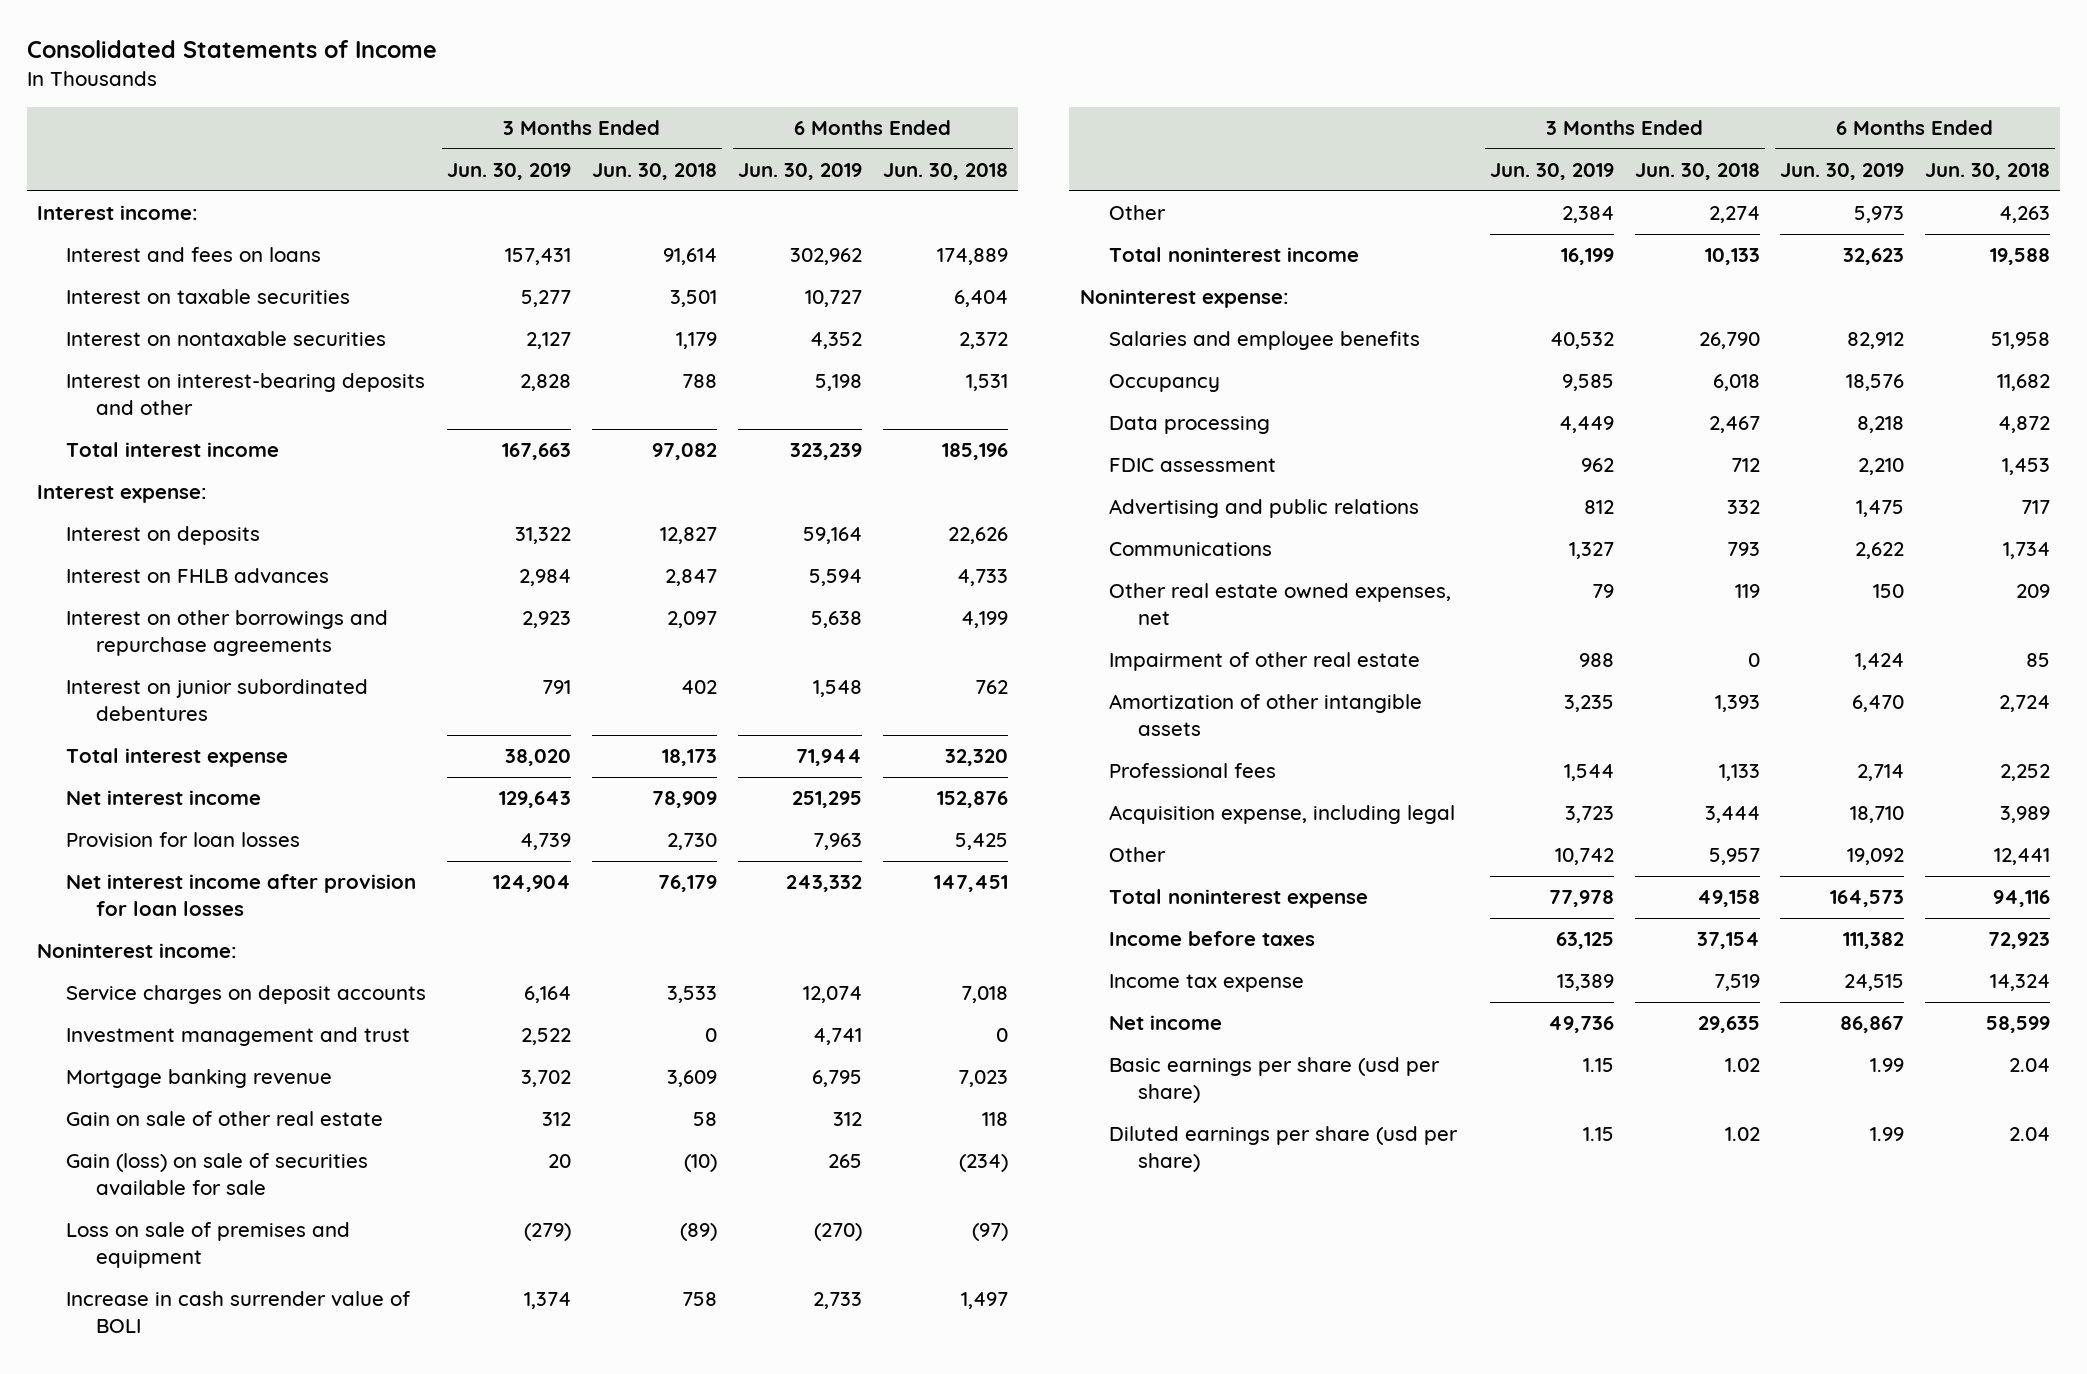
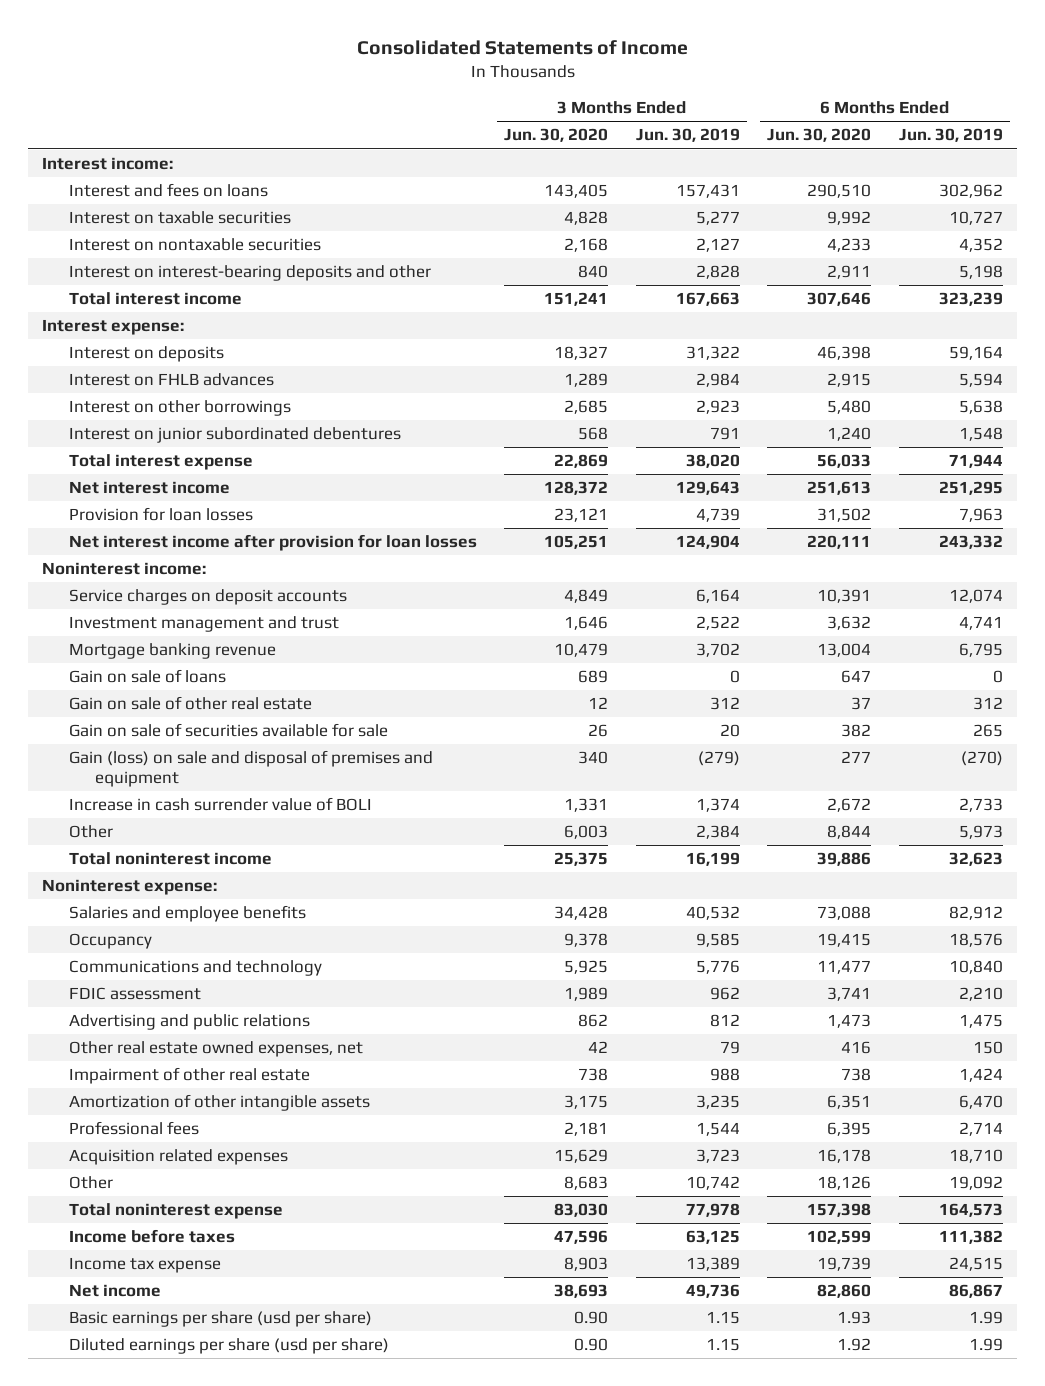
- | 3 Months Ended Jun. 30, 2019 | 3 Months Ended Jun. 30, 2018 | 6 Months Ended Jun. 30, 2019 | 6 Months Ended Jun. 30, 2018
+ | 3 Months Ended Jun. 30, 2020 | 3 Months Ended Jun. 30, 2019 | 6 Months Ended Jun. 30, 2020 | 6 Months Ended Jun. 30, 2019
- Interest on other borrowings and repurchase agreements | 2,923 | 2,097 | 5,638 | 4,199
+ Interest on other borrowings | 2,685 | 2,923 | 5,480 | 5,638
+ Gain on sale of loans | 689 | 0 | 647 | 0
- Gain (loss) on sale of securities available for sale | 20 | (10) | 265 | (234)
- Loss on sale of premises and equipment | (279) | (89) | (270) | (97)
+ Gain on sale of securities available for sale | 26 | 20 | 382 | 265
+ Gain (loss) on sale and disposal of premises and equipment | 340 | (279) | 277 | (270)
- Data processing | 4,449 | 2,467 | 8,218 | 4,872
+ Communications and technology | 5,925 | 5,776 | 11,477 | 10,840
- Communications | 1,327 | 793 | 2,622 | 1,734
- Acquisition expense, including legal | 3,723 | 3,444 | 18,710 | 3,989
+ Acquisition related expenses | 15,629 | 3,723 | 16,178 | 18,710

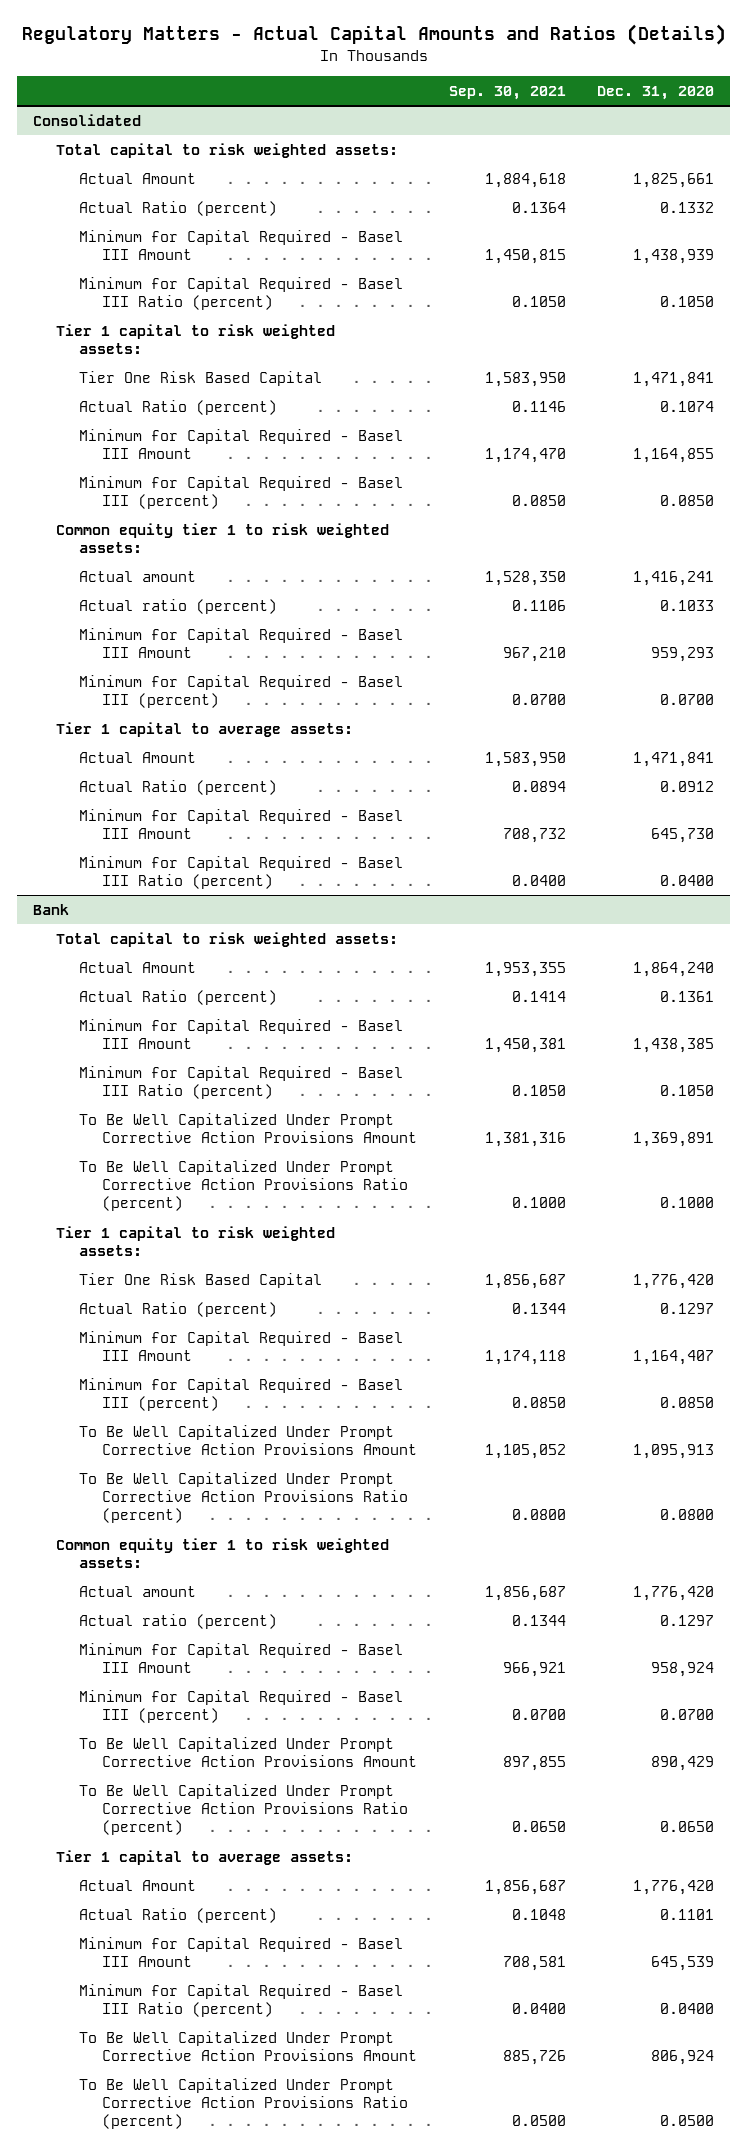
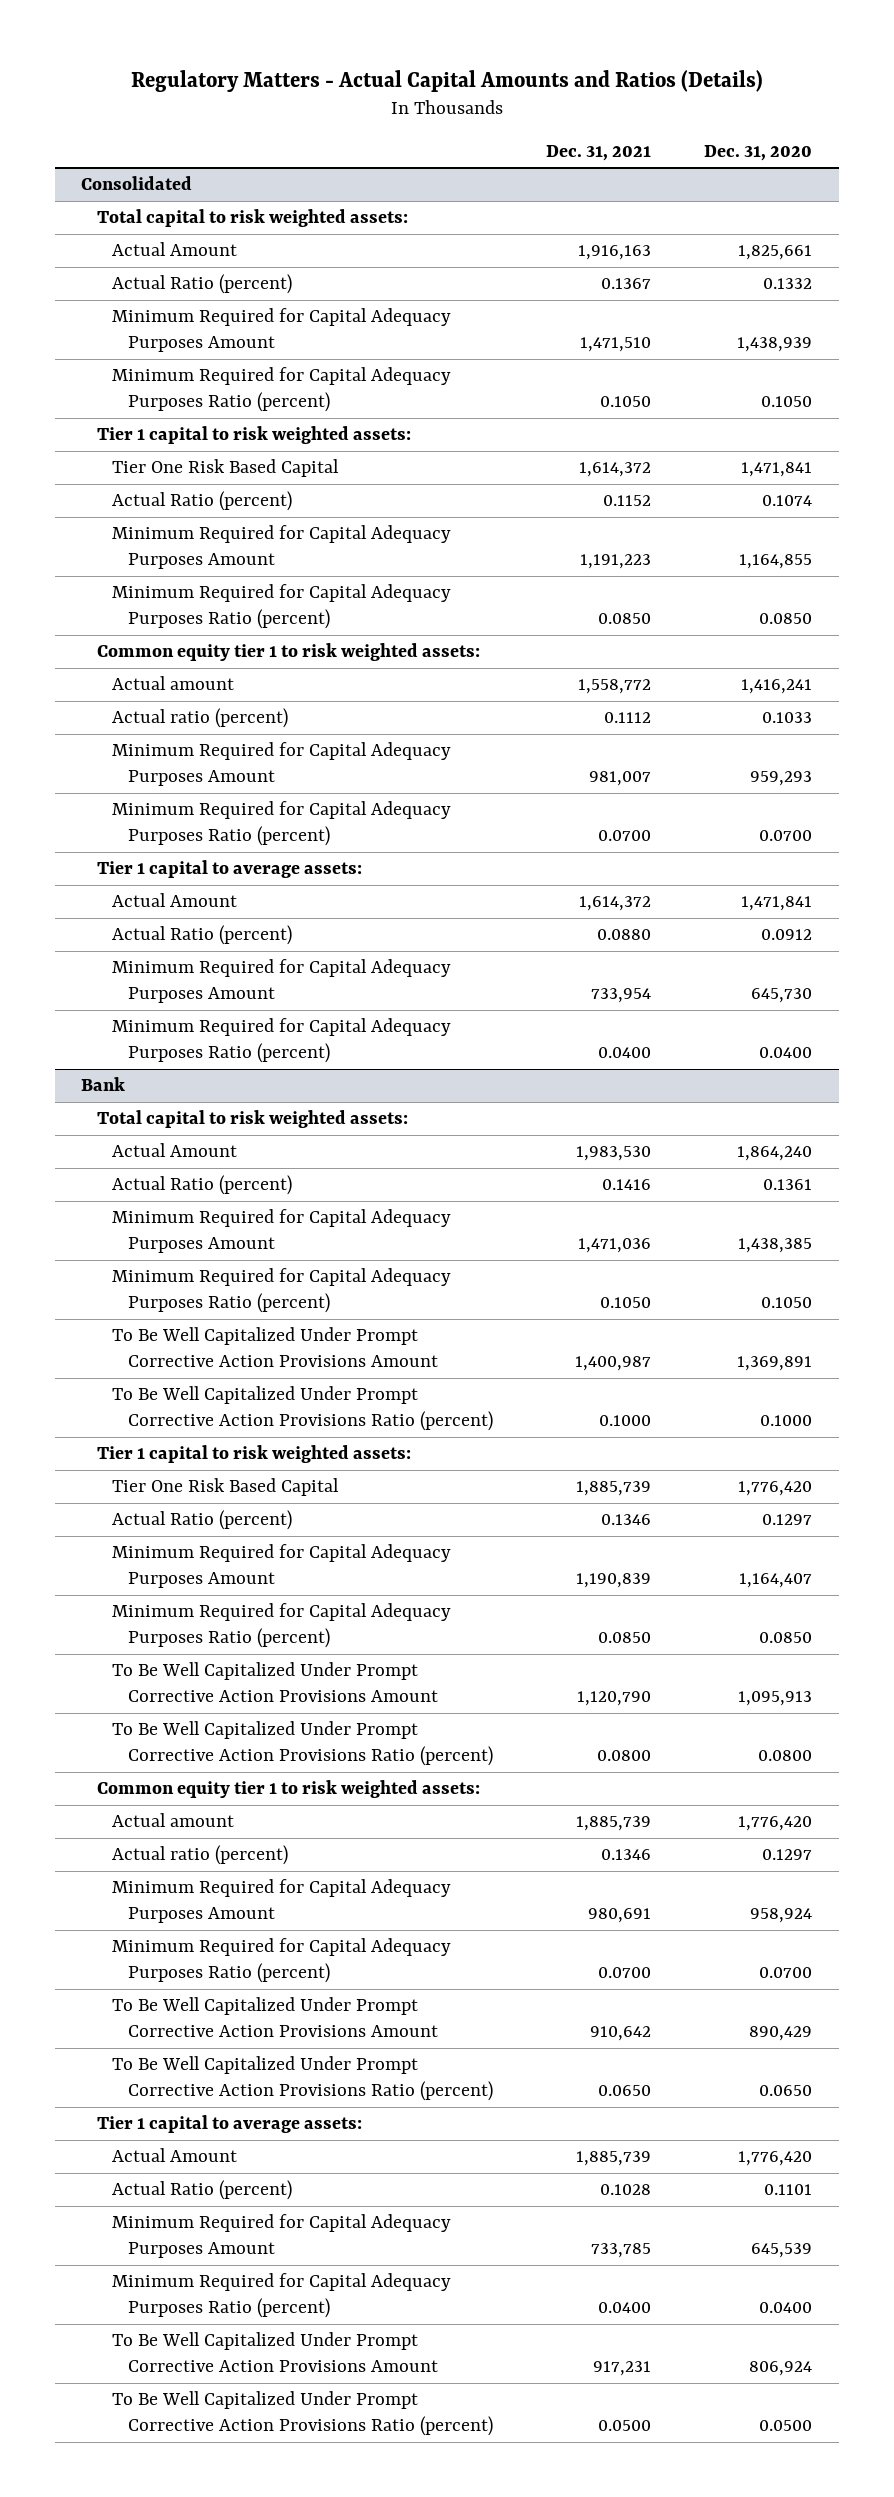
- | Sep. 30, 2021 | Dec. 31, 2020
+ | Dec. 31, 2021 | Dec. 31, 2020
@ Consolidated
- Minimum for Capital Required - Basel III Amount | 1,450,815 | 1,438,939
- Minimum for Capital Required - Basel III Ratio (percent) | 0.1050 | 0.1050
+ Minimum Required for Capital Adequacy Purposes Amount | 1,471,510 | 1,438,939
+ Minimum Required for Capital Adequacy Purposes Ratio (percent) | 0.1050 | 0.1050
- Minimum for Capital Required - Basel III Amount | 1,174,470 | 1,164,855
- Minimum for Capital Required - Basel III (percent) | 0.0850 | 0.0850
+ Minimum Required for Capital Adequacy Purposes Amount | 1,191,223 | 1,164,855
+ Minimum Required for Capital Adequacy Purposes Ratio (percent) | 0.0850 | 0.0850
- Minimum for Capital Required - Basel III Amount | 967,210 | 959,293
- Minimum for Capital Required - Basel III (percent) | 0.0700 | 0.0700
+ Minimum Required for Capital Adequacy Purposes Amount | 981,007 | 959,293
+ Minimum Required for Capital Adequacy Purposes Ratio (percent) | 0.0700 | 0.0700
- Minimum for Capital Required - Basel III Amount | 708,732 | 645,730
- Minimum for Capital Required - Basel III Ratio (percent) | 0.0400 | 0.0400
+ Minimum Required for Capital Adequacy Purposes Amount | 733,954 | 645,730
+ Minimum Required for Capital Adequacy Purposes Ratio (percent) | 0.0400 | 0.0400
@ Bank
- Minimum for Capital Required - Basel III Amount | 1,450,381 | 1,438,385
- Minimum for Capital Required - Basel III Ratio (percent) | 0.1050 | 0.1050
+ Minimum Required for Capital Adequacy Purposes Amount | 1,471,036 | 1,438,385
+ Minimum Required for Capital Adequacy Purposes Ratio (percent) | 0.1050 | 0.1050
- Minimum for Capital Required - Basel III Amount | 1,174,118 | 1,164,407
- Minimum for Capital Required - Basel III (percent) | 0.0850 | 0.0850
+ Minimum Required for Capital Adequacy Purposes Amount | 1,190,839 | 1,164,407
+ Minimum Required for Capital Adequacy Purposes Ratio (percent) | 0.0850 | 0.0850
- Minimum for Capital Required - Basel III Amount | 966,921 | 958,924
- Minimum for Capital Required - Basel III (percent) | 0.0700 | 0.0700
+ Minimum Required for Capital Adequacy Purposes Amount | 980,691 | 958,924
+ Minimum Required for Capital Adequacy Purposes Ratio (percent) | 0.0700 | 0.0700
- Minimum for Capital Required - Basel III Amount | 708,581 | 645,539
- Minimum for Capital Required - Basel III Ratio (percent) | 0.0400 | 0.0400
+ Minimum Required for Capital Adequacy Purposes Amount | 733,785 | 645,539
+ Minimum Required for Capital Adequacy Purposes Ratio (percent) | 0.0400 | 0.0400

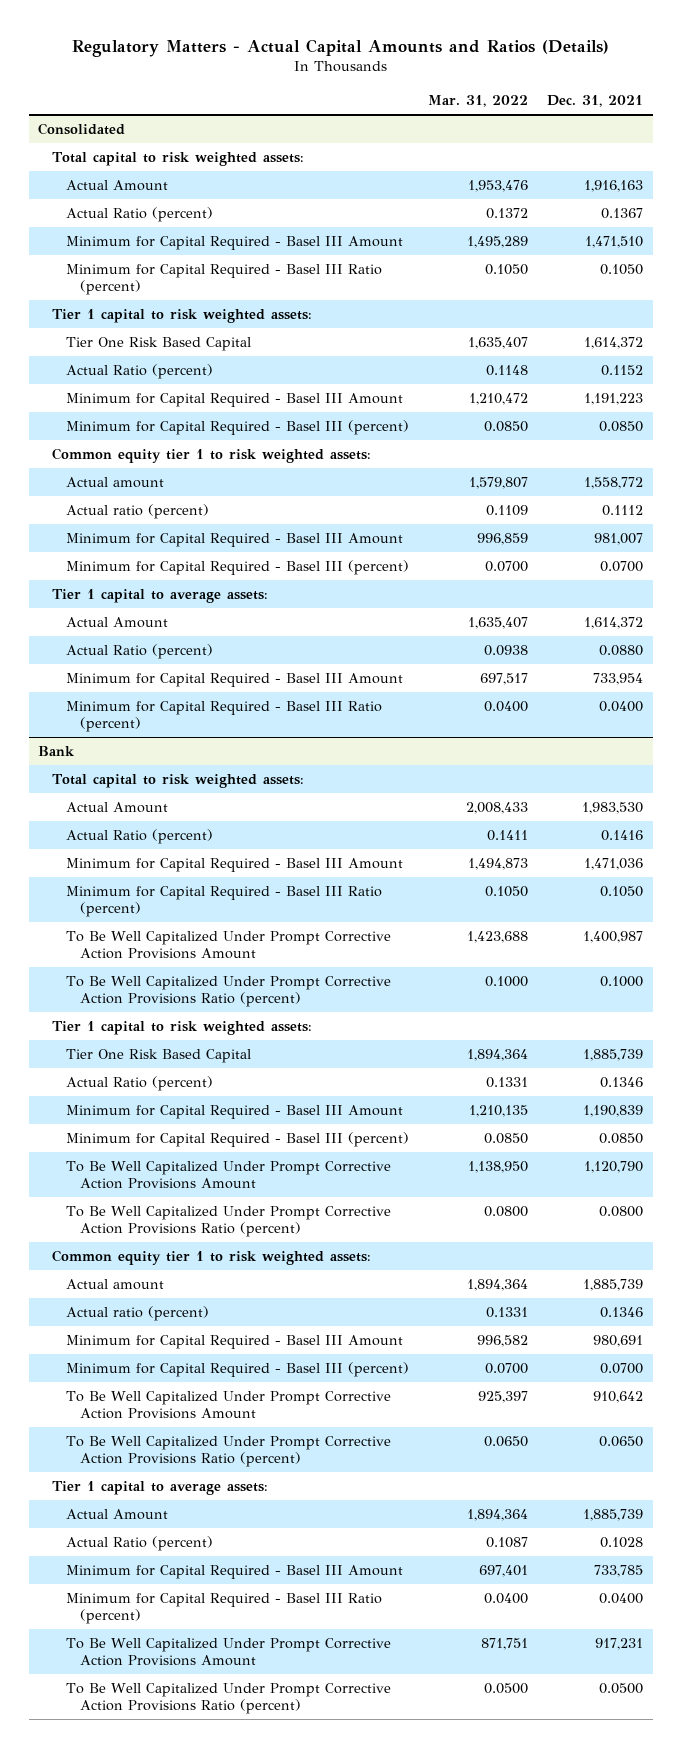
- | Dec. 31, 2021 | Dec. 31, 2020
+ | Mar. 31, 2022 | Dec. 31, 2021
@ Consolidated
- Minimum Required for Capital Adequacy Purposes Amount | 1,471,510 | 1,438,939
- Minimum Required for Capital Adequacy Purposes Ratio (percent) | 0.1050 | 0.1050
+ Minimum for Capital Required - Basel III Amount | 1,495,289 | 1,471,510
+ Minimum for Capital Required - Basel III Ratio (percent) | 0.1050 | 0.1050
- Minimum Required for Capital Adequacy Purposes Amount | 1,191,223 | 1,164,855
- Minimum Required for Capital Adequacy Purposes Ratio (percent) | 0.0850 | 0.0850
+ Minimum for Capital Required - Basel III Amount | 1,210,472 | 1,191,223
+ Minimum for Capital Required - Basel III (percent) | 0.0850 | 0.0850
- Minimum Required for Capital Adequacy Purposes Amount | 981,007 | 959,293
- Minimum Required for Capital Adequacy Purposes Ratio (percent) | 0.0700 | 0.0700
+ Minimum for Capital Required - Basel III Amount | 996,859 | 981,007
+ Minimum for Capital Required - Basel III (percent) | 0.0700 | 0.0700
- Minimum Required for Capital Adequacy Purposes Amount | 733,954 | 645,730
- Minimum Required for Capital Adequacy Purposes Ratio (percent) | 0.0400 | 0.0400
+ Minimum for Capital Required - Basel III Amount | 697,517 | 733,954
+ Minimum for Capital Required - Basel III Ratio (percent) | 0.0400 | 0.0400
@ Bank
- Minimum Required for Capital Adequacy Purposes Amount | 1,471,036 | 1,438,385
- Minimum Required for Capital Adequacy Purposes Ratio (percent) | 0.1050 | 0.1050
+ Minimum for Capital Required - Basel III Amount | 1,494,873 | 1,471,036
+ Minimum for Capital Required - Basel III Ratio (percent) | 0.1050 | 0.1050
- Minimum Required for Capital Adequacy Purposes Amount | 1,190,839 | 1,164,407
- Minimum Required for Capital Adequacy Purposes Ratio (percent) | 0.0850 | 0.0850
+ Minimum for Capital Required - Basel III Amount | 1,210,135 | 1,190,839
+ Minimum for Capital Required - Basel III (percent) | 0.0850 | 0.0850
- Minimum Required for Capital Adequacy Purposes Amount | 980,691 | 958,924
- Minimum Required for Capital Adequacy Purposes Ratio (percent) | 0.0700 | 0.0700
+ Minimum for Capital Required - Basel III Amount | 996,582 | 980,691
+ Minimum for Capital Required - Basel III (percent) | 0.0700 | 0.0700
- Minimum Required for Capital Adequacy Purposes Amount | 733,785 | 645,539
- Minimum Required for Capital Adequacy Purposes Ratio (percent) | 0.0400 | 0.0400
+ Minimum for Capital Required - Basel III Amount | 697,401 | 733,785
+ Minimum for Capital Required - Basel III Ratio (percent) | 0.0400 | 0.0400

